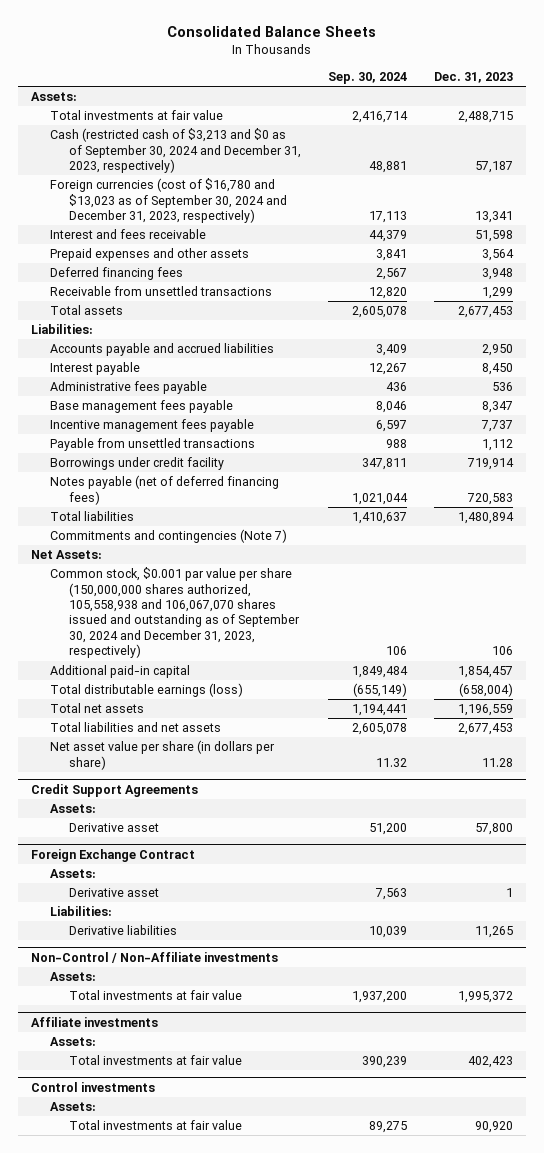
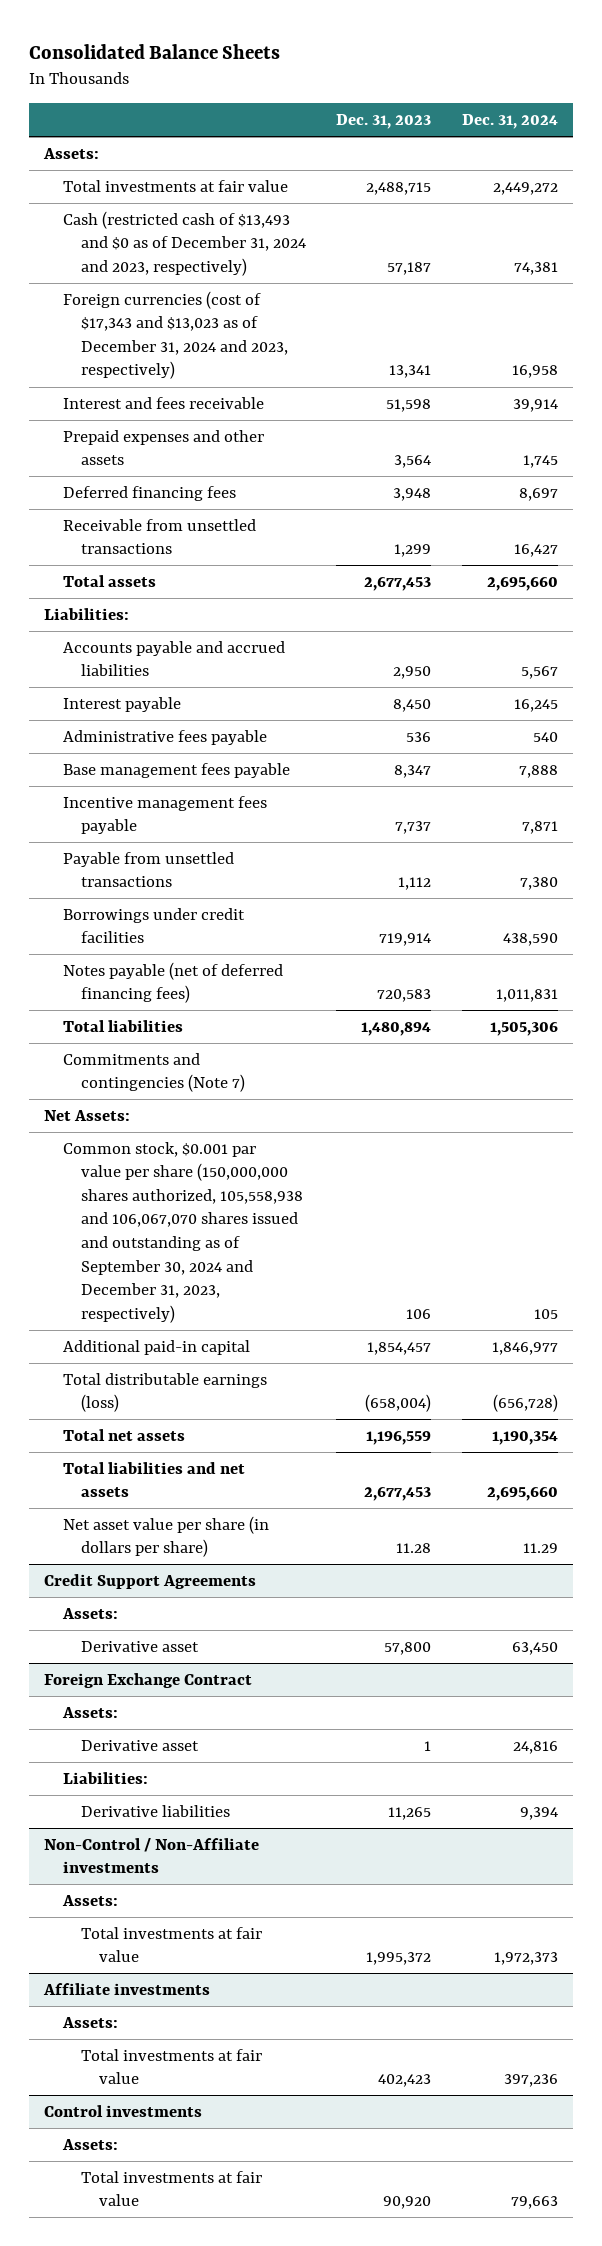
- | Sep. 30, 2024 | Dec. 31, 2023
+ | Dec. 31, 2023 | Dec. 31, 2024
- Cash (restricted cash of $3,213 and $0 as of September 30, 2024 and December 31, 2023, respectively) | 48,881 | 57,187
- Foreign currencies (cost of $16,780 and $13,023 as of September 30, 2024 and December 31, 2023, respectively) | 17,113 | 13,341
+ Cash (restricted cash of $13,493 and $0 as of December 31, 2024 and 2023, respectively) | 57,187 | 74,381
+ Foreign currencies (cost of $17,343 and $13,023 as of December 31, 2024 and 2023, respectively) | 13,341 | 16,958
- Borrowings under credit facility | 347,811 | 719,914
+ Borrowings under credit facilities | 719,914 | 438,590

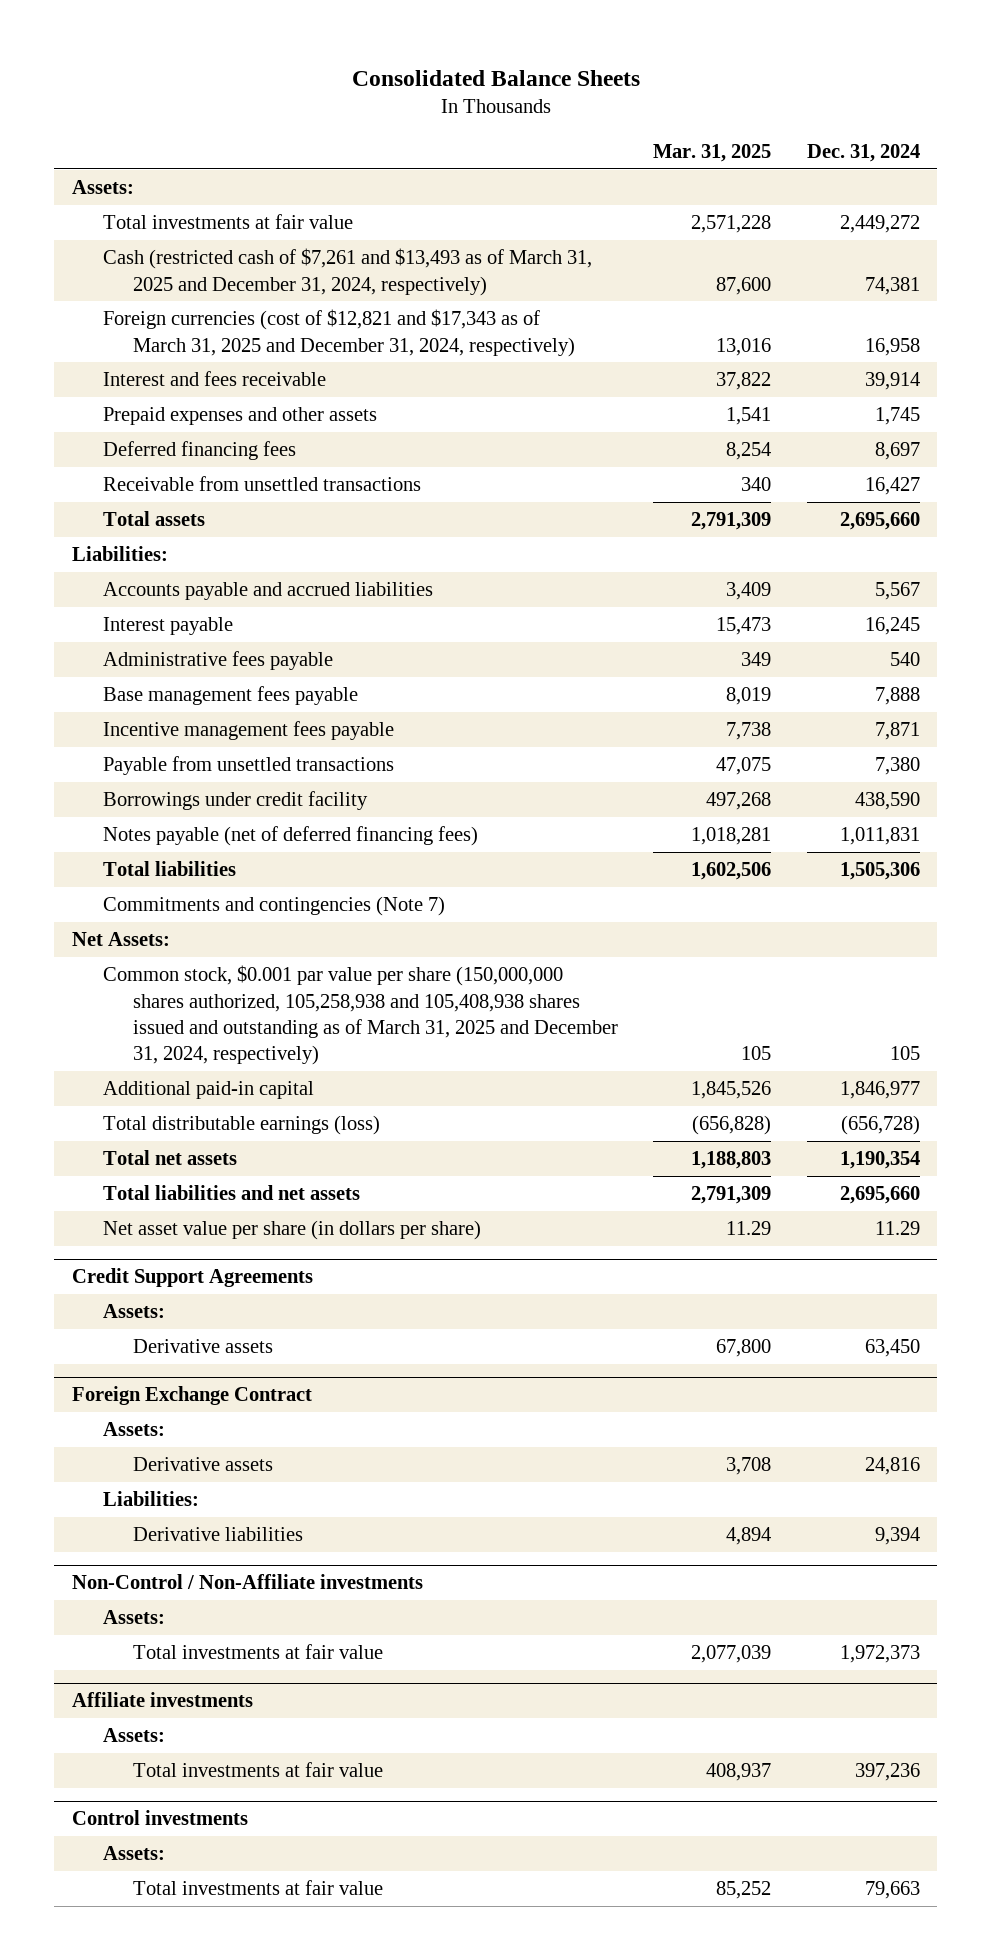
- | Dec. 31, 2023 | Dec. 31, 2024
+ | Mar. 31, 2025 | Dec. 31, 2024
- Cash (restricted cash of $13,493 and $0 as of December 31, 2024 and 2023, respectively) | 57,187 | 74,381
- Foreign currencies (cost of $17,343 and $13,023 as of December 31, 2024 and 2023, respectively) | 13,341 | 16,958
+ Cash (restricted cash of $7,261 and $13,493 as of March 31, 2025 and December 31, 2024, respectively) | 87,600 | 74,381
+ Foreign currencies (cost of $12,821 and $17,343 as of March 31, 2025 and December 31, 2024, respectively) | 13,016 | 16,958
- Borrowings under credit facilities | 719,914 | 438,590
+ Borrowings under credit facility | 497,268 | 438,590
- Common stock, $0.001 par value per share (150,000,000 shares authorized, 105,558,938 and 106,067,070 shares issued and outstanding as of September 30, 2024 and December 31, 2023, respectively) | 106 | 105
+ Common stock, $0.001 par value per share (150,000,000 shares authorized, 105,258,938 and 105,408,938 shares issued and outstanding as of March 31, 2025 and December 31, 2024, respectively) | 105 | 105
@ Credit Support Agreements
- Derivative asset | 57,800 | 63,450
+ Derivative assets | 67,800 | 63,450
@ Foreign Exchange Contract
- Derivative asset | 1 | 24,816
+ Derivative assets | 3,708 | 24,816

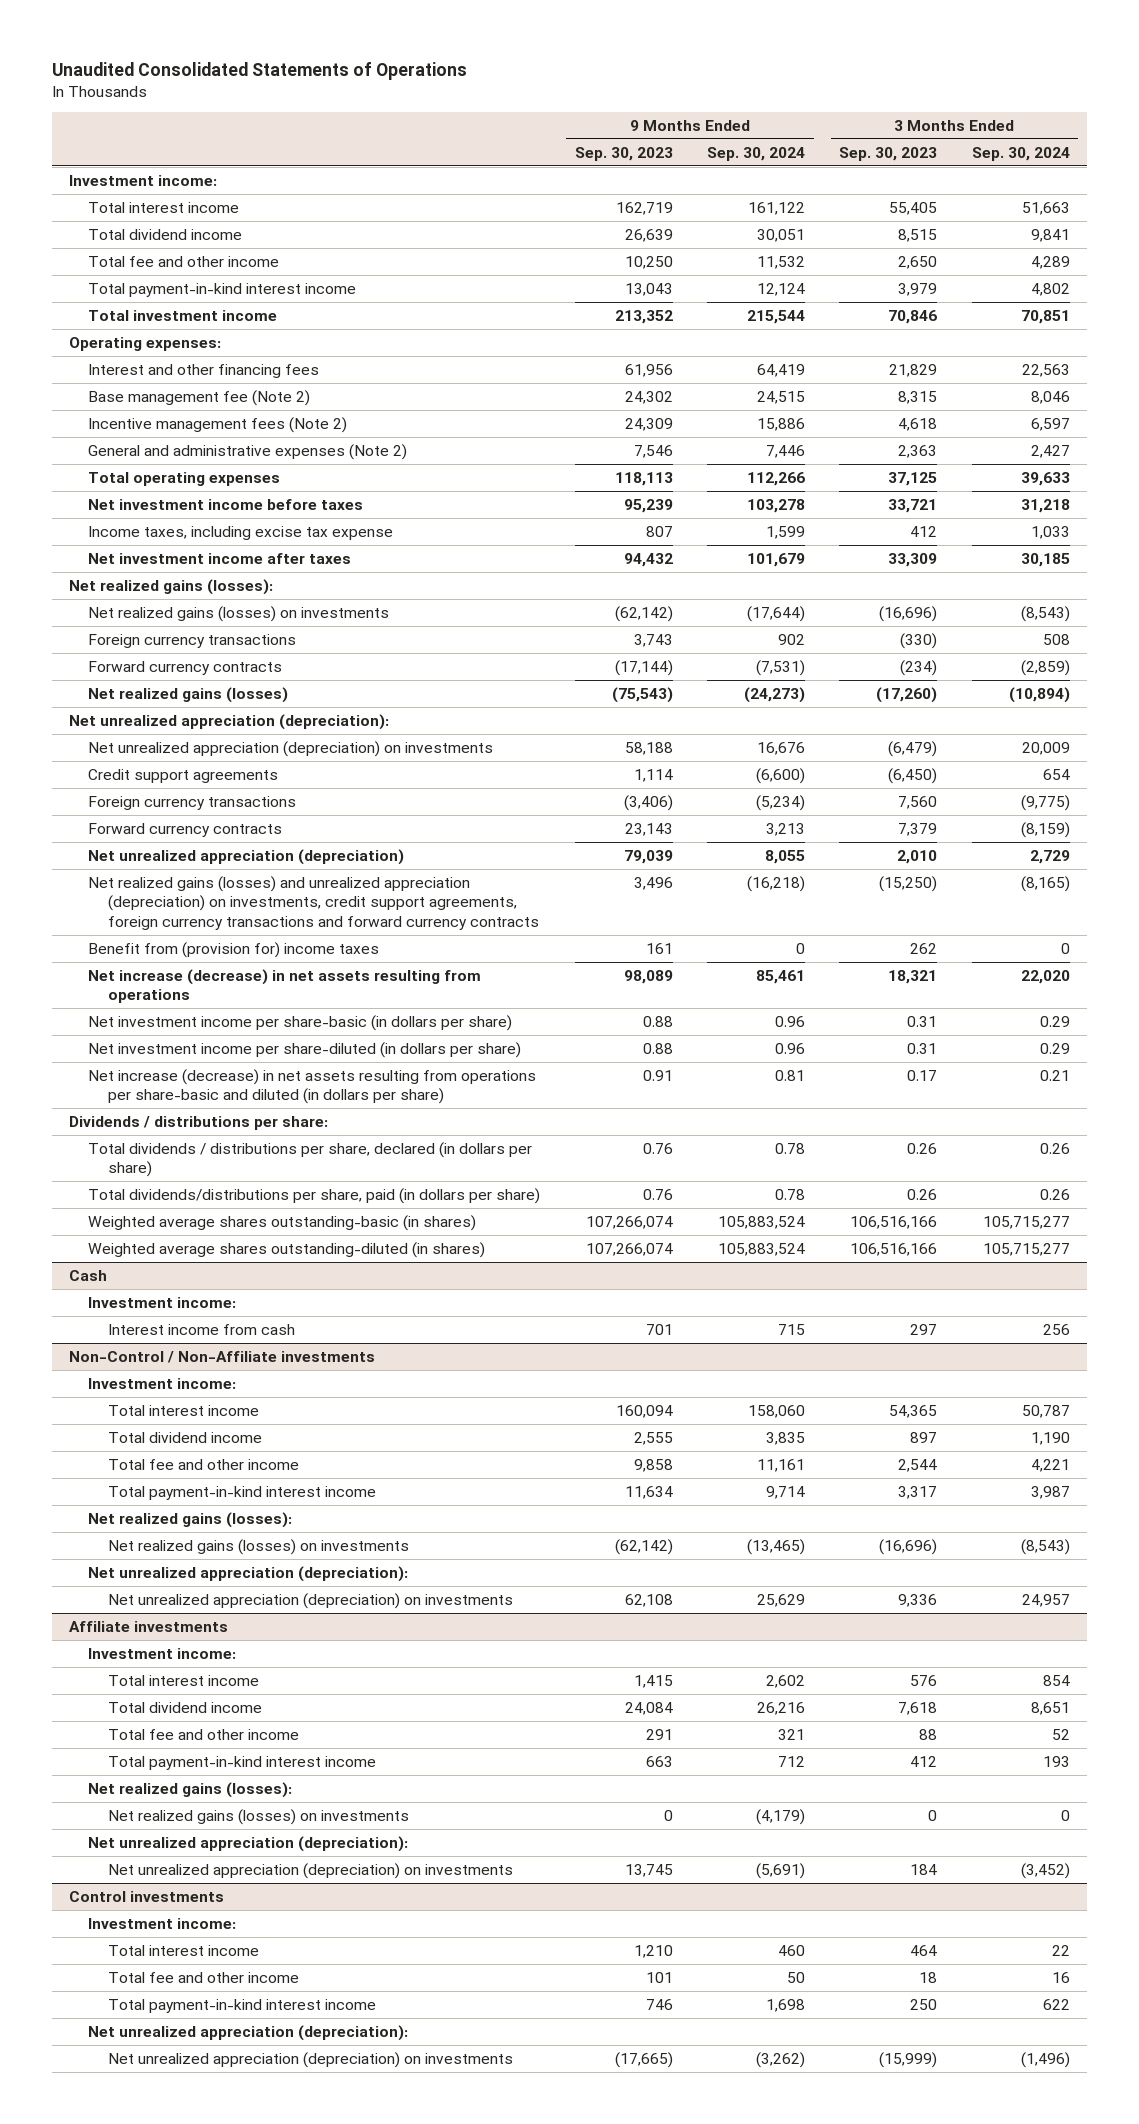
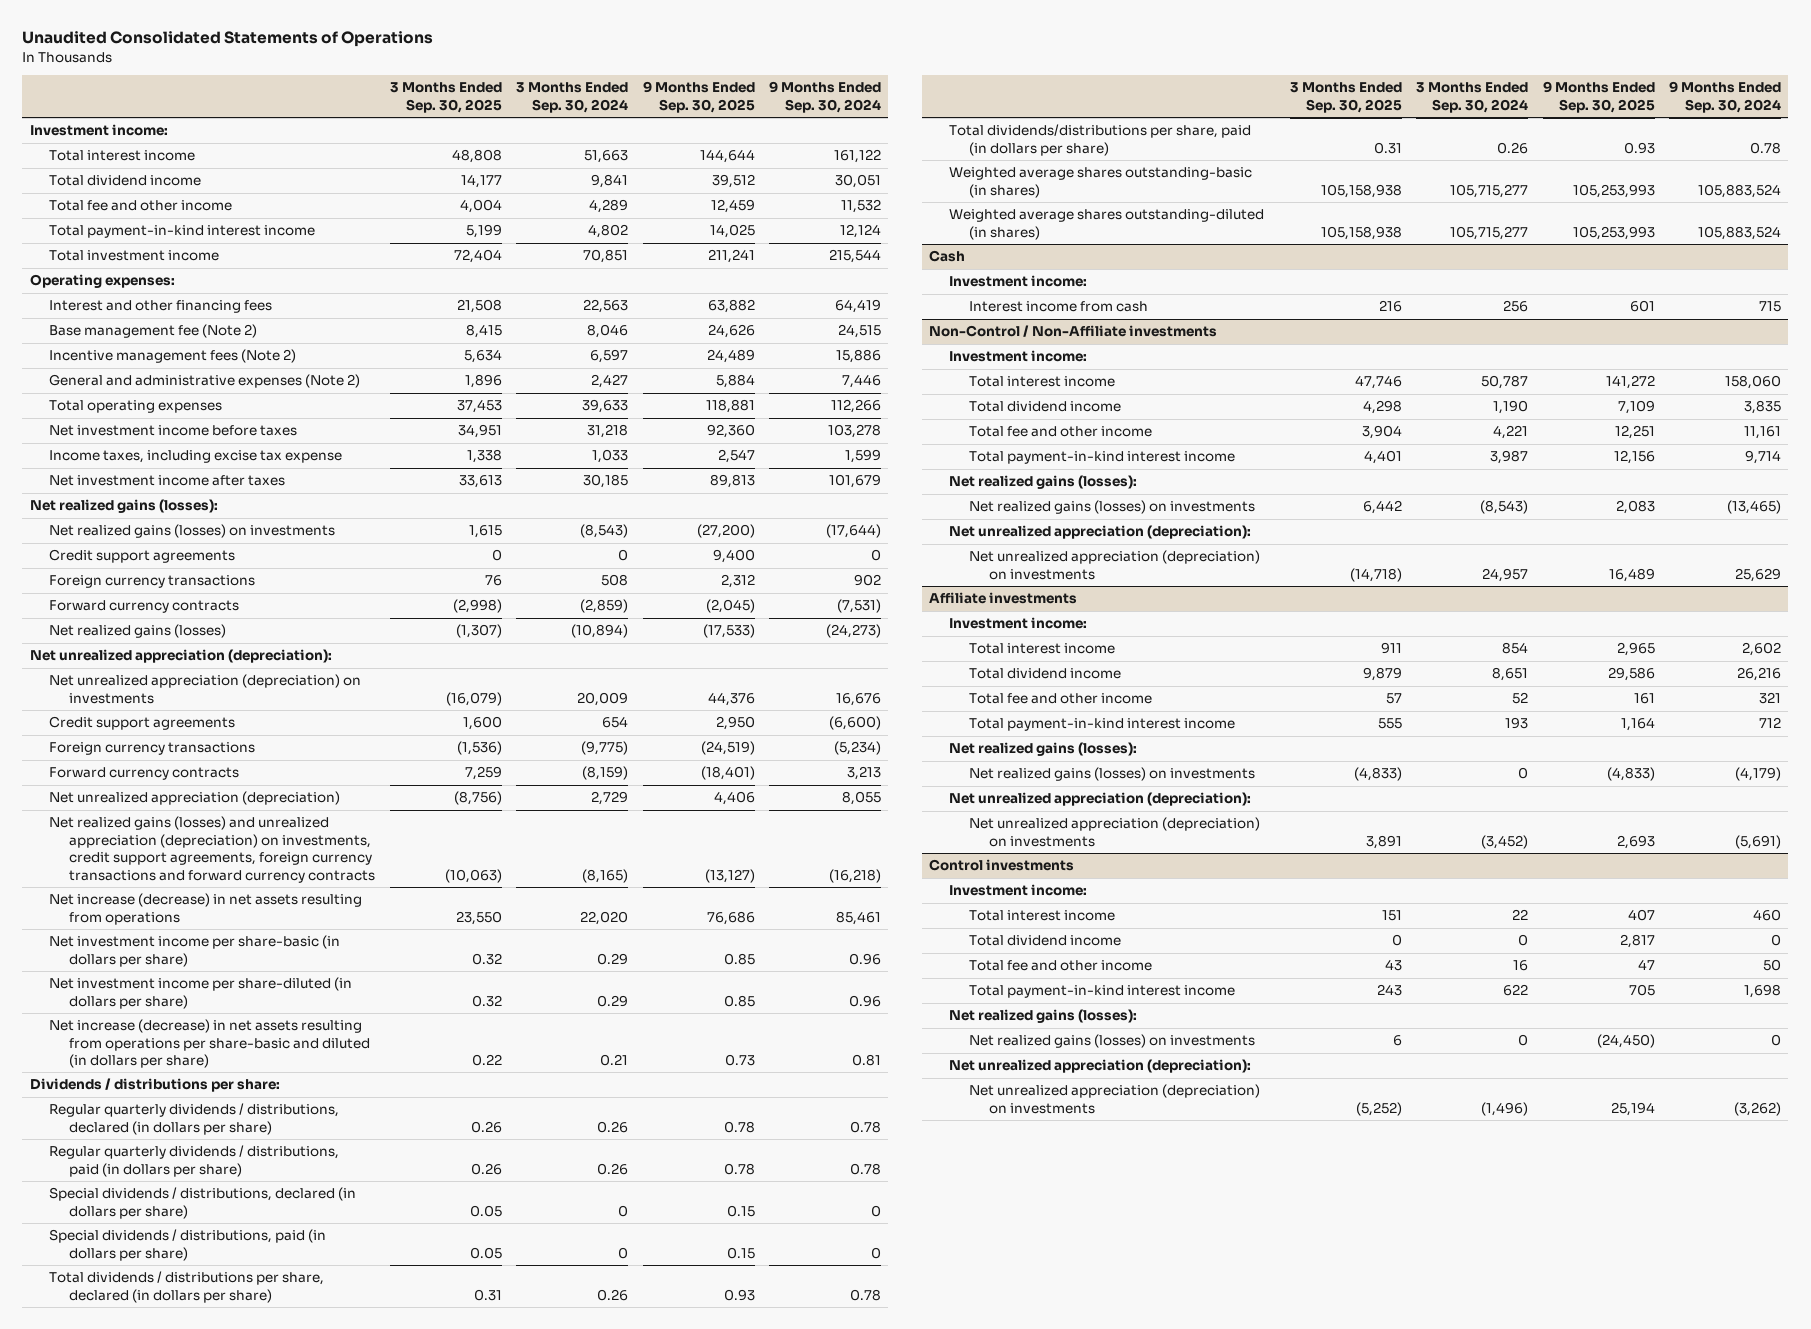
- | 9 Months Ended Sep. 30, 2023 | 9 Months Ended Sep. 30, 2024 | 3 Months Ended Sep. 30, 2023 | 3 Months Ended Sep. 30, 2024
+ | 3 Months Ended Sep. 30, 2025 | 3 Months Ended Sep. 30, 2024 | 9 Months Ended Sep. 30, 2025 | 9 Months Ended Sep. 30, 2024
+ Credit support agreements | 0 | 0 | 9,400 | 0
- Benefit from (provision for) income taxes | 161 | 0 | 262 | 0
+ Regular quarterly dividends / distributions, declared (in dollars per share) | 0.26 | 0.26 | 0.78 | 0.78
+ Regular quarterly dividends / distributions, paid (in dollars per share) | 0.26 | 0.26 | 0.78 | 0.78
+ Special dividends / distributions, declared (in dollars per share) | 0.05 | 0 | 0.15 | 0
+ Special dividends / distributions, paid (in dollars per share) | 0.05 | 0 | 0.15 | 0
@ Control investments
+ Total dividend income | 0 | 0 | 2,817 | 0
+ Net realized gains (losses):
+ Net realized gains (losses) on investments | 6 | 0 | (24,450) | 0

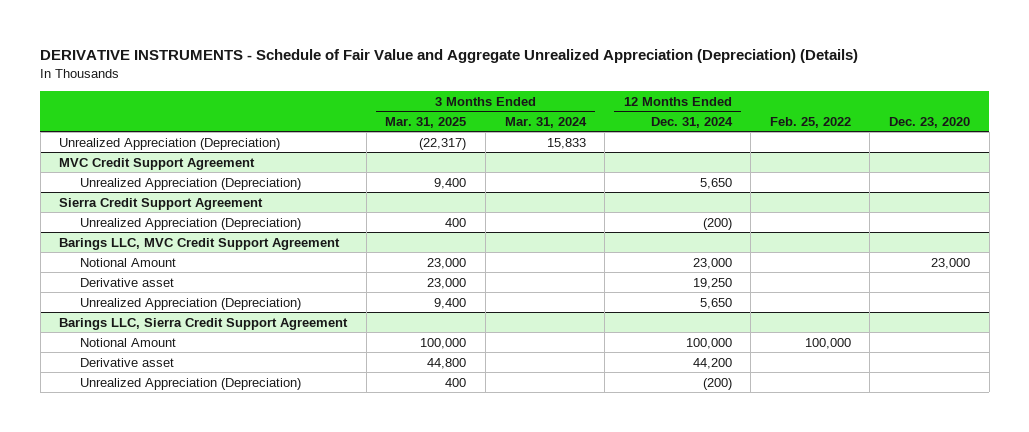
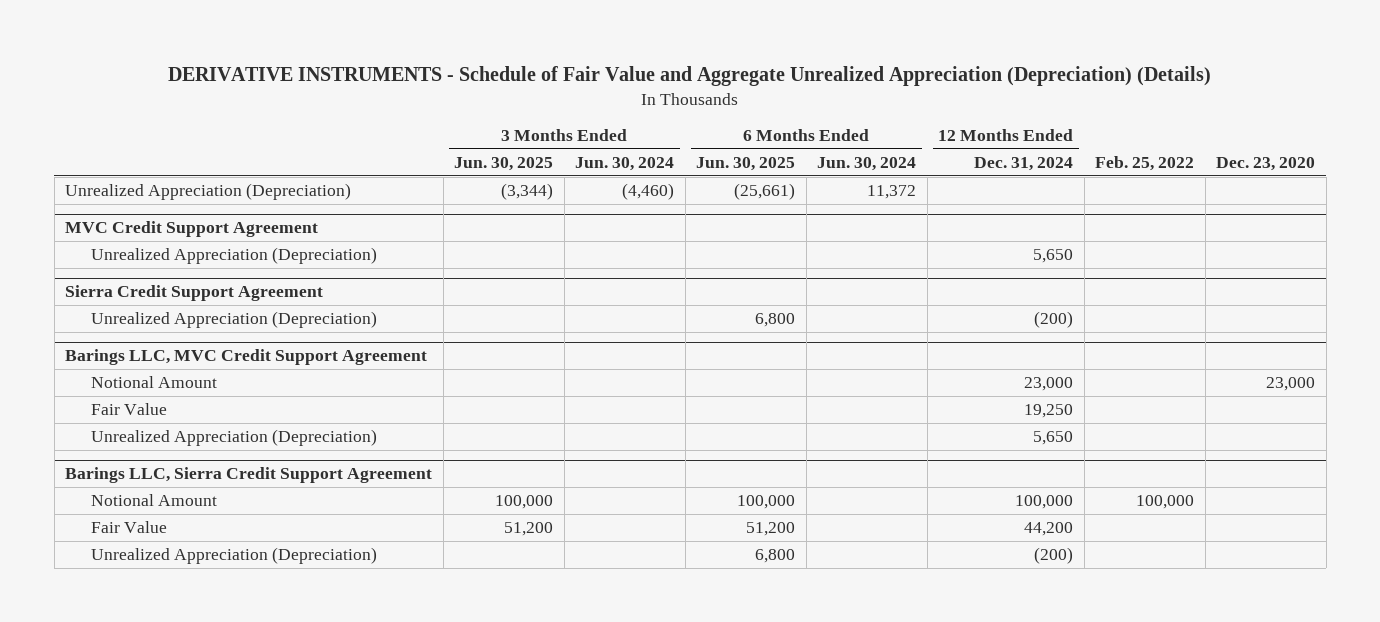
- | 3 Months Ended Mar. 31, 2025 | 3 Months Ended Mar. 31, 2024 | 12 Months Ended Dec. 31, 2024 | Feb. 25, 2022 | Dec. 23, 2020
+ | 3 Months Ended Jun. 30, 2025 | 3 Months Ended Jun. 30, 2024 | 6 Months Ended Jun. 30, 2025 | 6 Months Ended Jun. 30, 2024 | 12 Months Ended Dec. 31, 2024 | Feb. 25, 2022 | Dec. 23, 2020
@ Barings LLC, MVC Credit Support Agreement
- Derivative asset | 23,000 | | 19,250 | |
+ Fair Value | | | | | 19,250 | |
@ Barings LLC, Sierra Credit Support Agreement
- Derivative asset | 44,800 | | 44,200 | |
+ Fair Value | 51,200 | | 51,200 | | 44,200 | |

